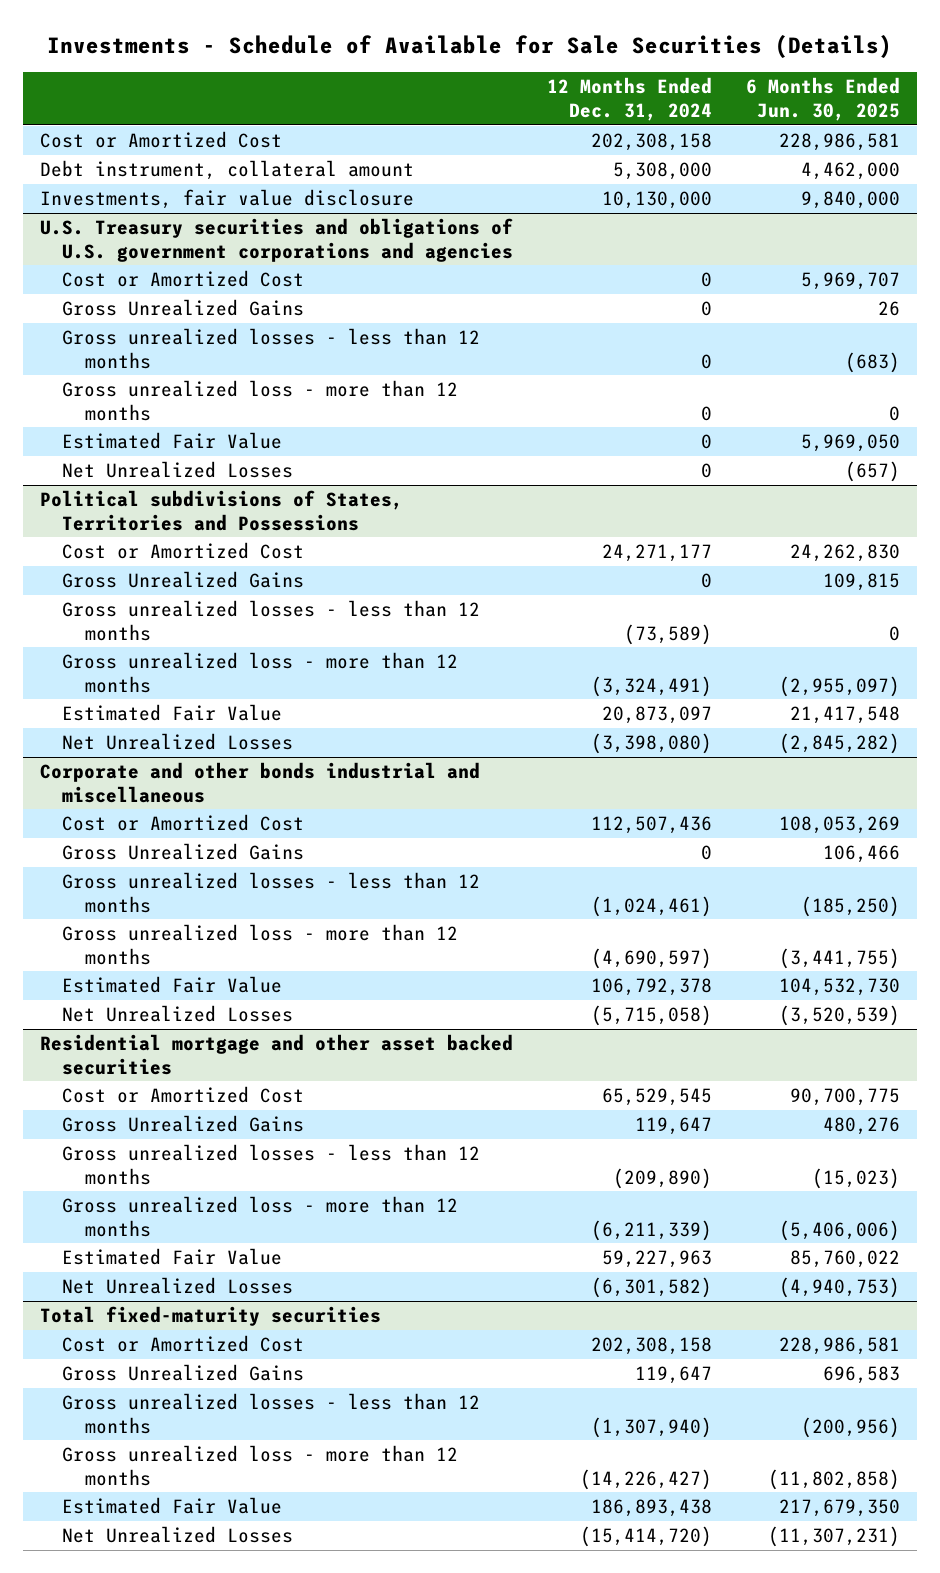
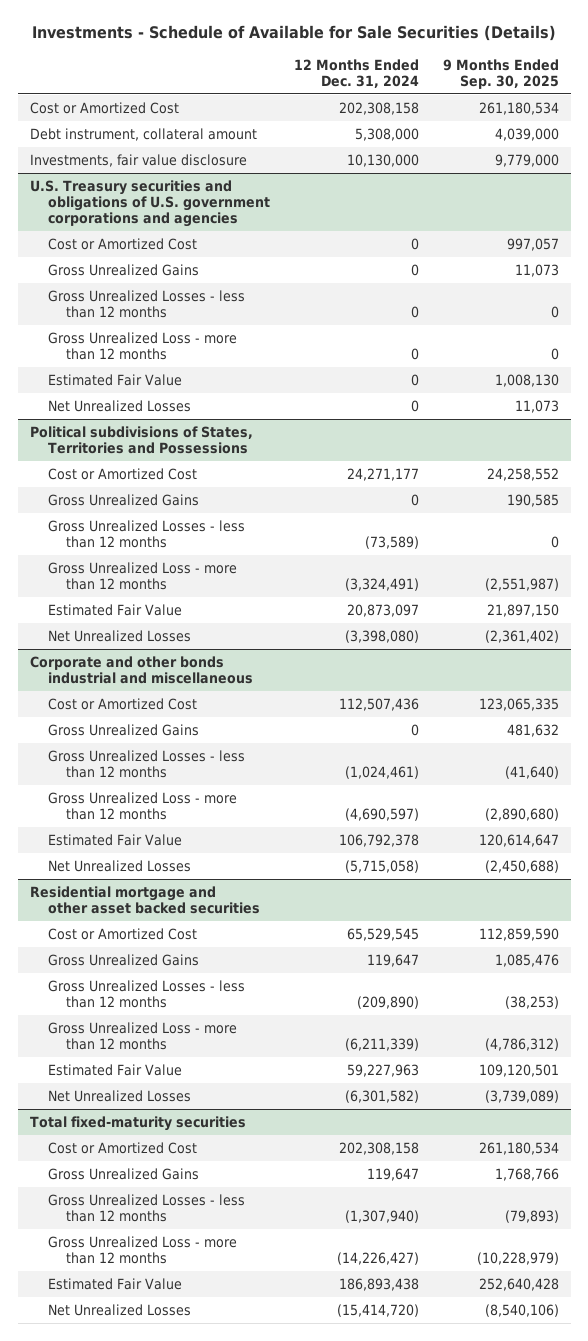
- | 12 Months Ended Dec. 31, 2024 | 6 Months Ended Jun. 30, 2025
+ | 12 Months Ended Dec. 31, 2024 | 9 Months Ended Sep. 30, 2025
@ U.S. Treasury securities and obligations of U.S. government corporations and agencies
- Gross unrealized losses - less than 12 months | 0 | (683)
- Gross unrealized loss - more than 12 months | 0 | 0
+ Gross Unrealized Losses - less than 12 months | 0 | 0
+ Gross Unrealized Loss - more than 12 months | 0 | 0
@ Political subdivisions of States, Territories and Possessions
- Gross unrealized losses - less than 12 months | (73,589) | 0
- Gross unrealized loss - more than 12 months | (3,324,491) | (2,955,097)
+ Gross Unrealized Losses - less than 12 months | (73,589) | 0
+ Gross Unrealized Loss - more than 12 months | (3,324,491) | (2,551,987)
@ Corporate and other bonds industrial and miscellaneous
- Gross unrealized losses - less than 12 months | (1,024,461) | (185,250)
- Gross unrealized loss - more than 12 months | (4,690,597) | (3,441,755)
+ Gross Unrealized Losses - less than 12 months | (1,024,461) | (41,640)
+ Gross Unrealized Loss - more than 12 months | (4,690,597) | (2,890,680)
@ Residential mortgage and other asset backed securities
- Gross unrealized losses - less than 12 months | (209,890) | (15,023)
- Gross unrealized loss - more than 12 months | (6,211,339) | (5,406,006)
+ Gross Unrealized Losses - less than 12 months | (209,890) | (38,253)
+ Gross Unrealized Loss - more than 12 months | (6,211,339) | (4,786,312)
@ Total fixed-maturity securities
- Gross unrealized losses - less than 12 months | (1,307,940) | (200,956)
- Gross unrealized loss - more than 12 months | (14,226,427) | (11,802,858)
+ Gross Unrealized Losses - less than 12 months | (1,307,940) | (79,893)
+ Gross Unrealized Loss - more than 12 months | (14,226,427) | (10,228,979)

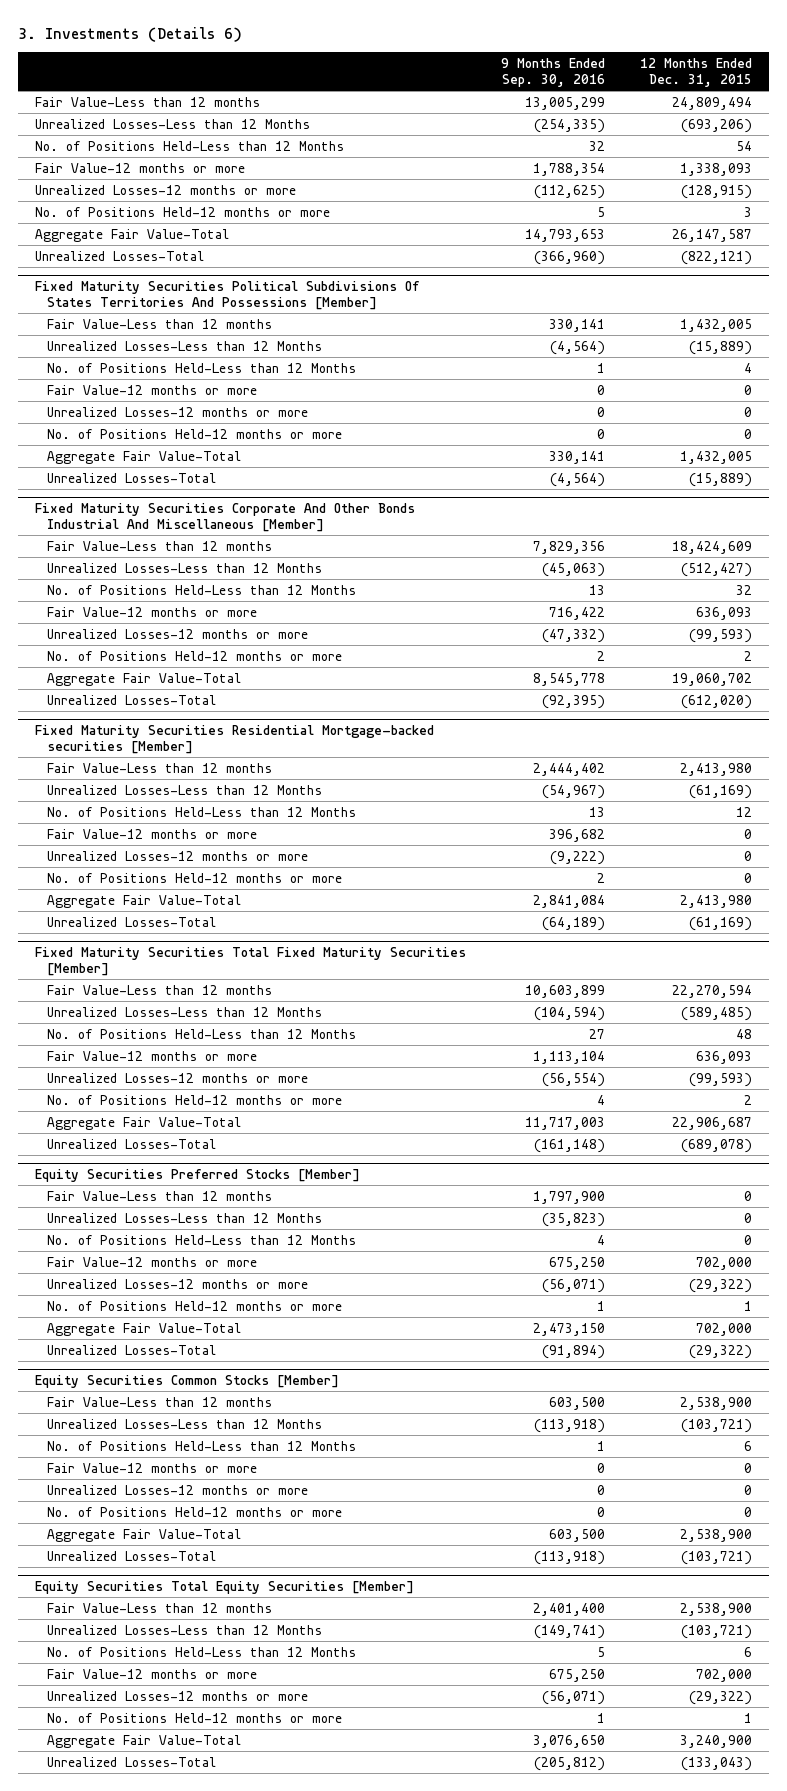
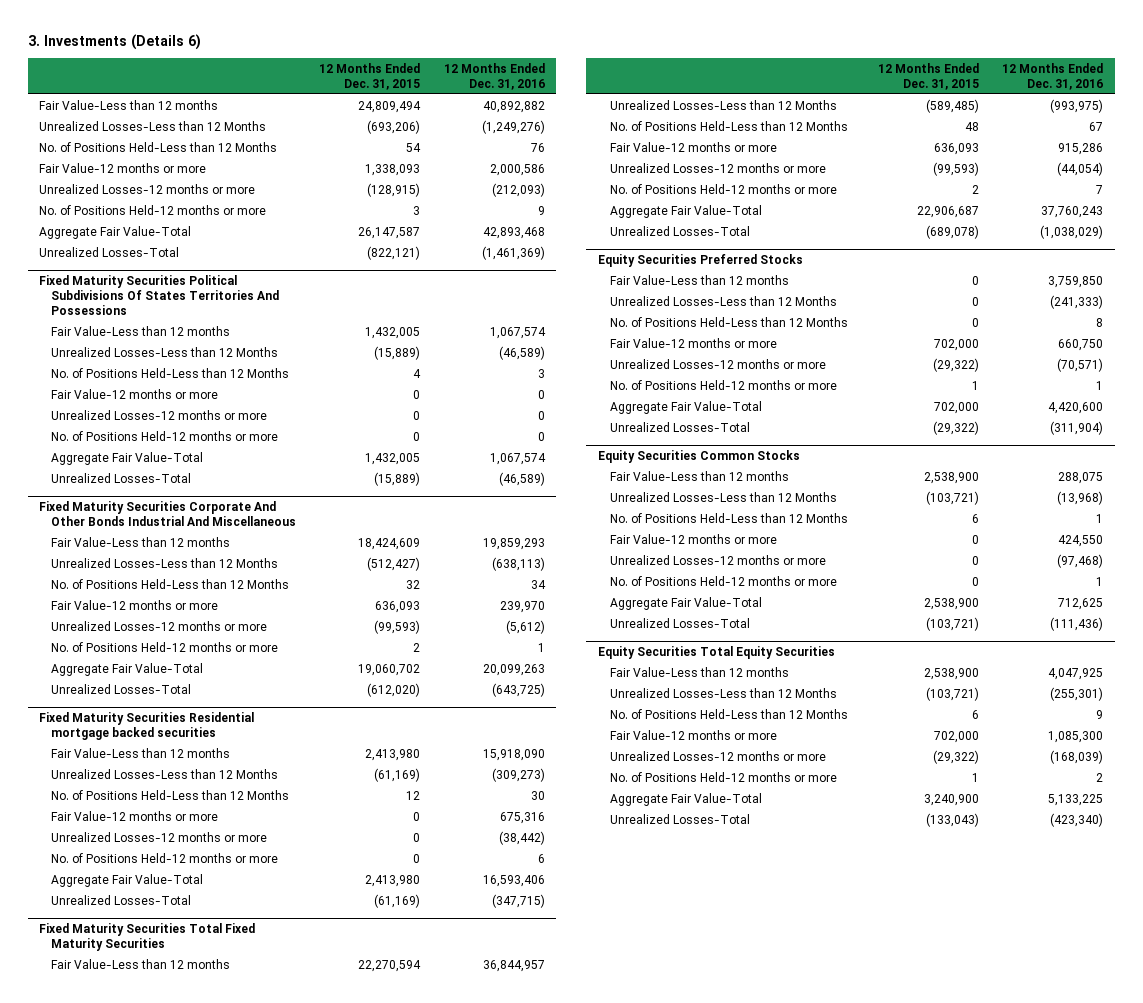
- | 9 Months Ended Sep. 30, 2016 | 12 Months Ended Dec. 31, 2015
+ | 12 Months Ended Dec. 31, 2015 | 12 Months Ended Dec. 31, 2016
- Fixed Maturity Securities Political Subdivisions Of States Territories And Possessions [Member]
+ Fixed Maturity Securities Political Subdivisions Of States Territories And Possessions
- Fixed Maturity Securities Corporate And Other Bonds Industrial And Miscellaneous [Member]
+ Fixed Maturity Securities Corporate And Other Bonds Industrial And Miscellaneous
- Fixed Maturity Securities Residential Mortgage-backed securities [Member]
+ Fixed Maturity Securities Residential mortgage backed securities
- Fixed Maturity Securities Total Fixed Maturity Securities [Member]
+ Fixed Maturity Securities Total Fixed Maturity Securities
- Equity Securities Preferred Stocks [Member]
+ Equity Securities Preferred Stocks
- Equity Securities Common Stocks [Member]
+ Equity Securities Common Stocks
- Equity Securities Total Equity Securities [Member]
+ Equity Securities Total Equity Securities

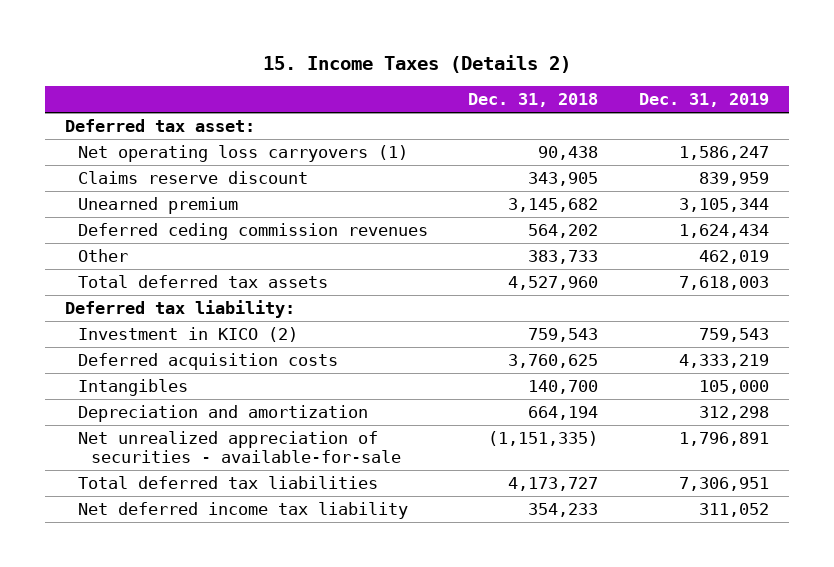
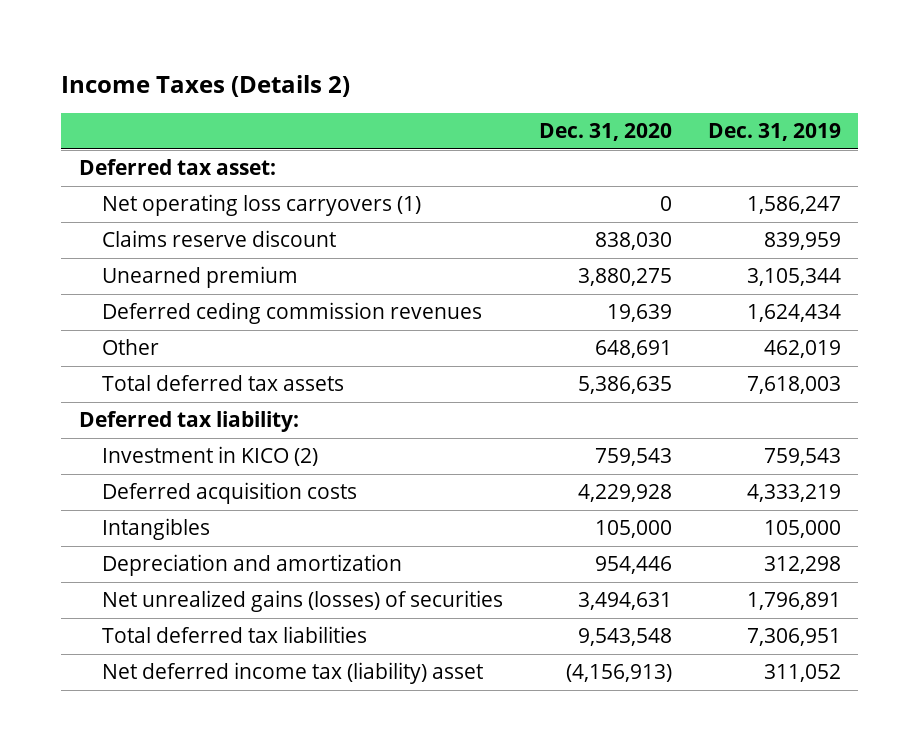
- 15. Income Taxes (Details 2)
+ Income Taxes (Details 2)
- | Dec. 31, 2018 | Dec. 31, 2019
+ | Dec. 31, 2020 | Dec. 31, 2019
- Net unrealized appreciation of securities - available-for-sale | (1,151,335) | 1,796,891
+ Net unrealized gains (losses) of securities | 3,494,631 | 1,796,891
- Net deferred income tax liability | 354,233 | 311,052
+ Net deferred income tax (liability) asset | (4,156,913) | 311,052

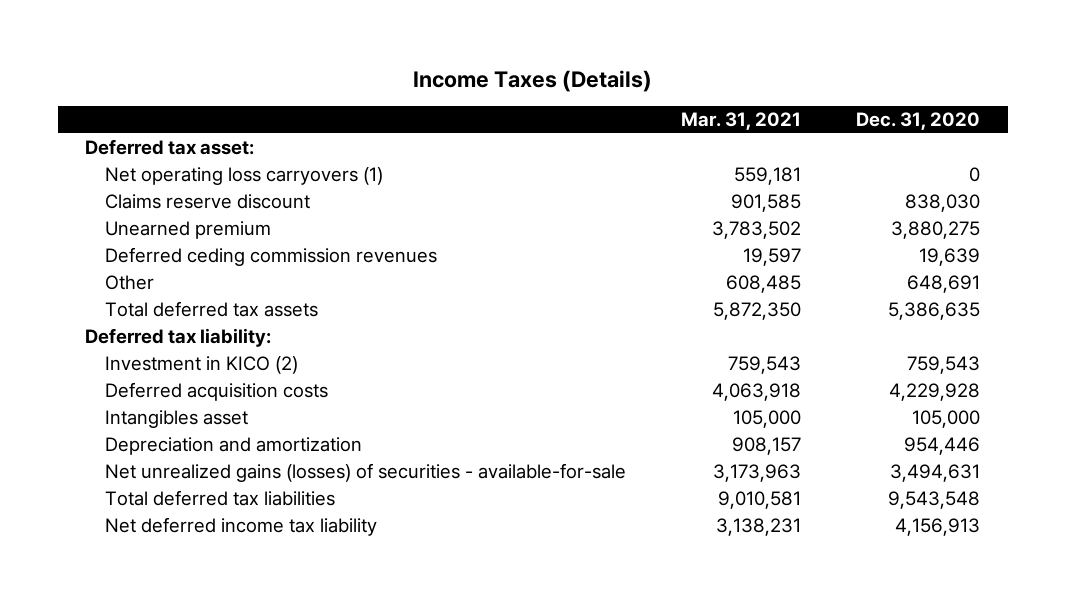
- Income Taxes (Details 2)
+ Income Taxes (Details)
- | Dec. 31, 2020 | Dec. 31, 2019
+ | Mar. 31, 2021 | Dec. 31, 2020
- Intangibles | 105,000 | 105,000
+ Intangibles asset | 105,000 | 105,000
- Net unrealized gains (losses) of securities | 3,494,631 | 1,796,891
+ Net unrealized gains (losses) of securities - available-for-sale | 3,173,963 | 3,494,631
- Net deferred income tax (liability) asset | (4,156,913) | 311,052
+ Net deferred income tax liability | 3,138,231 | 4,156,913

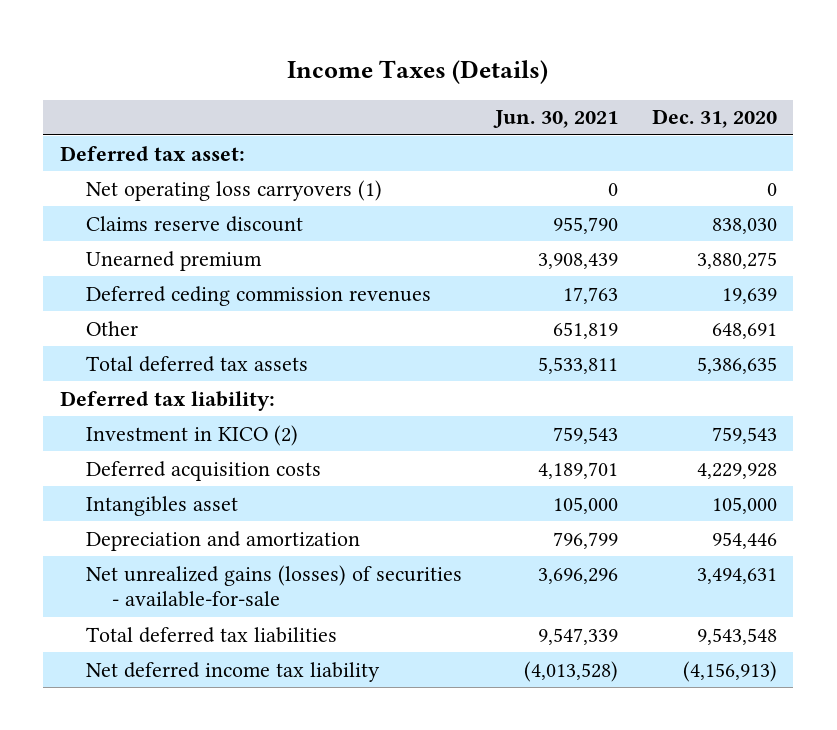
- | Mar. 31, 2021 | Dec. 31, 2020
+ | Jun. 30, 2021 | Dec. 31, 2020
- Net deferred income tax liability | 3,138,231 | 4,156,913
+ Net deferred income tax liability | (4,013,528) | (4,156,913)

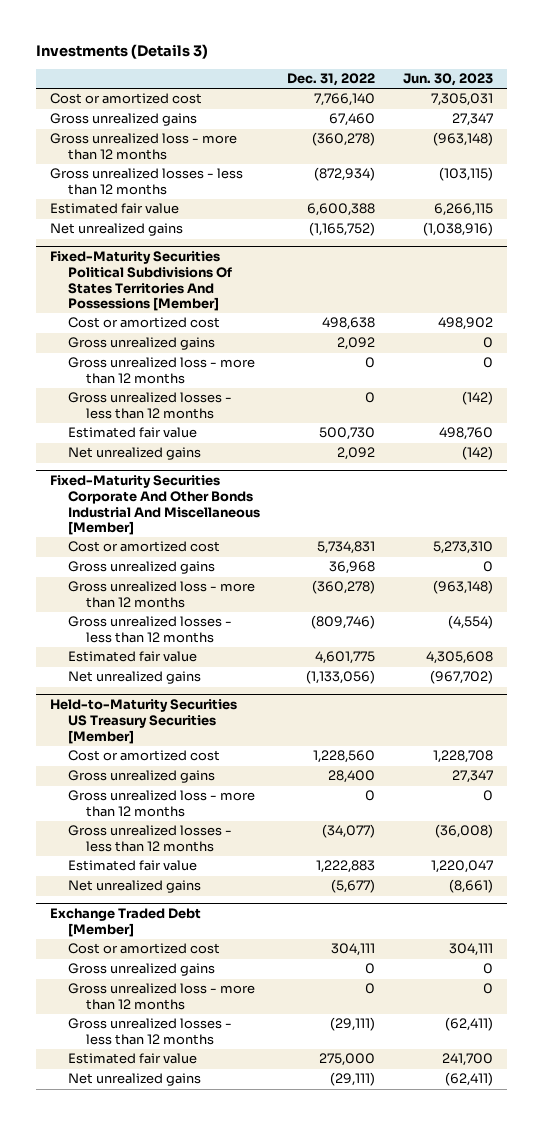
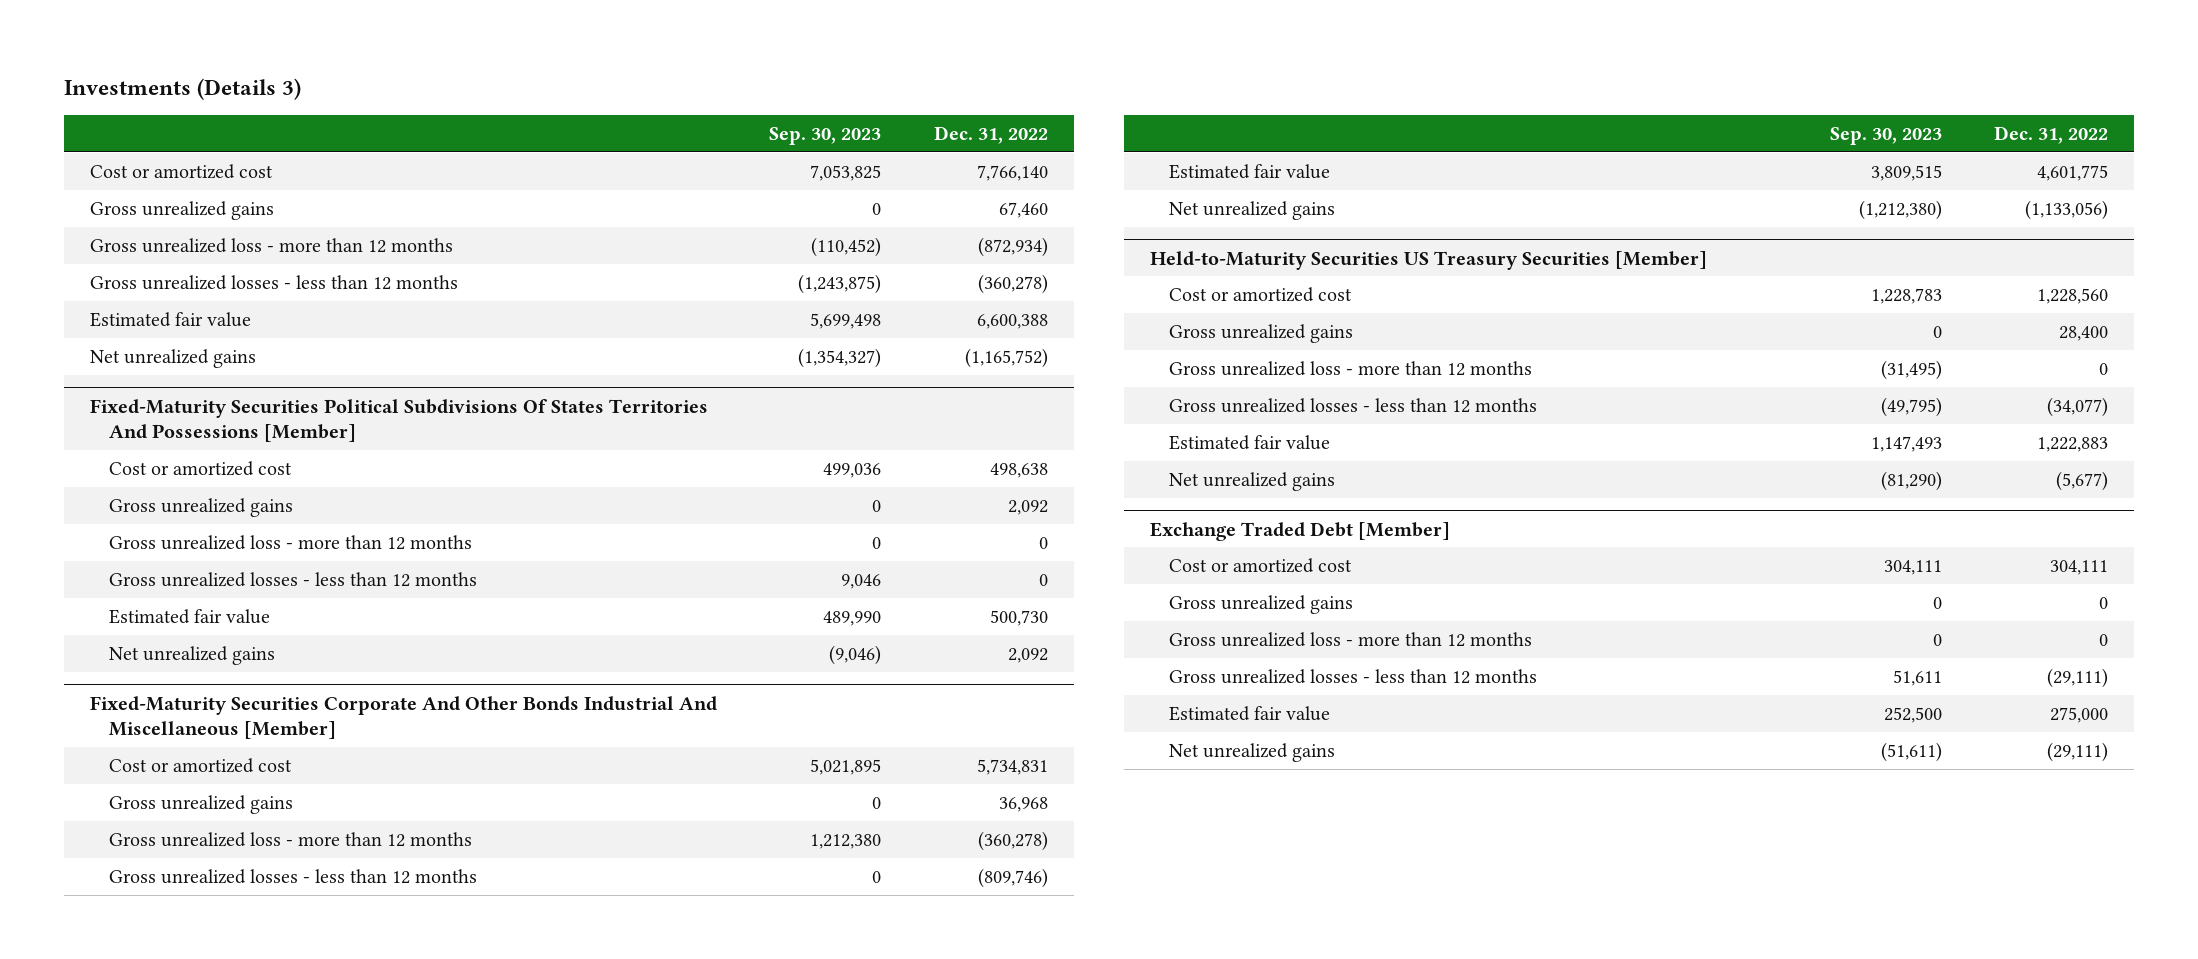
- | Dec. 31, 2022 | Jun. 30, 2023
+ | Sep. 30, 2023 | Dec. 31, 2022
- Gross unrealized loss - more than 12 months | (360,278) | (963,148)
- Gross unrealized losses - less than 12 months | (872,934) | (103,115)
+ Gross unrealized loss - more than 12 months | (110,452) | (872,934)
+ Gross unrealized losses - less than 12 months | (1,243,875) | (360,278)

